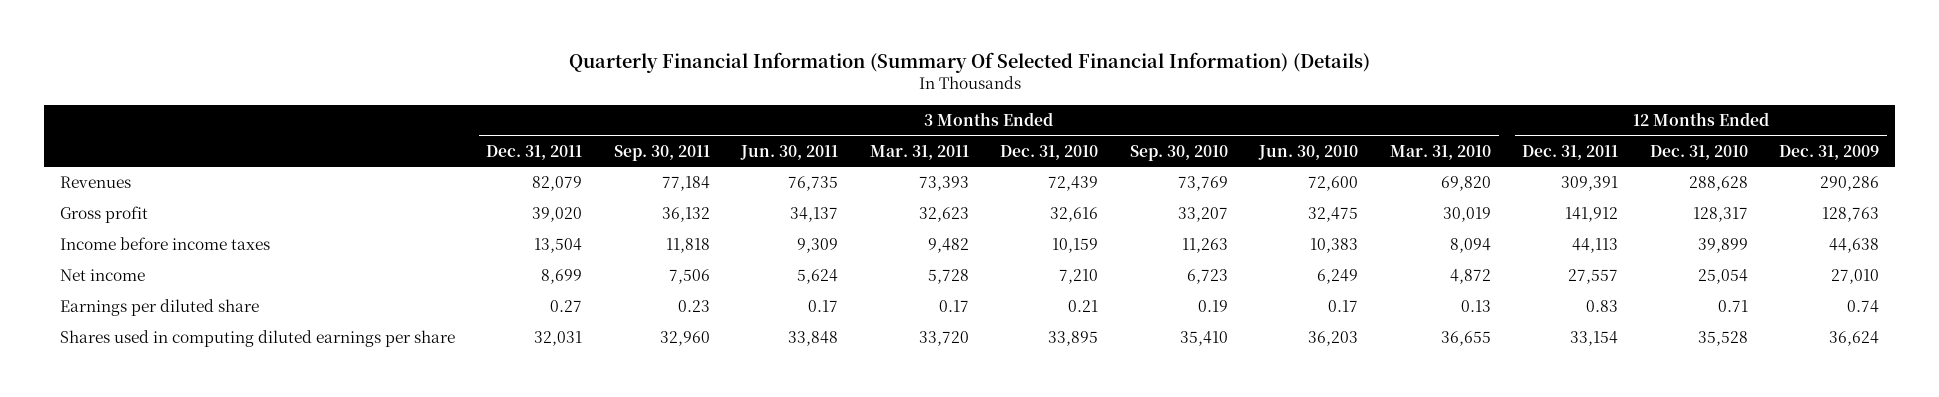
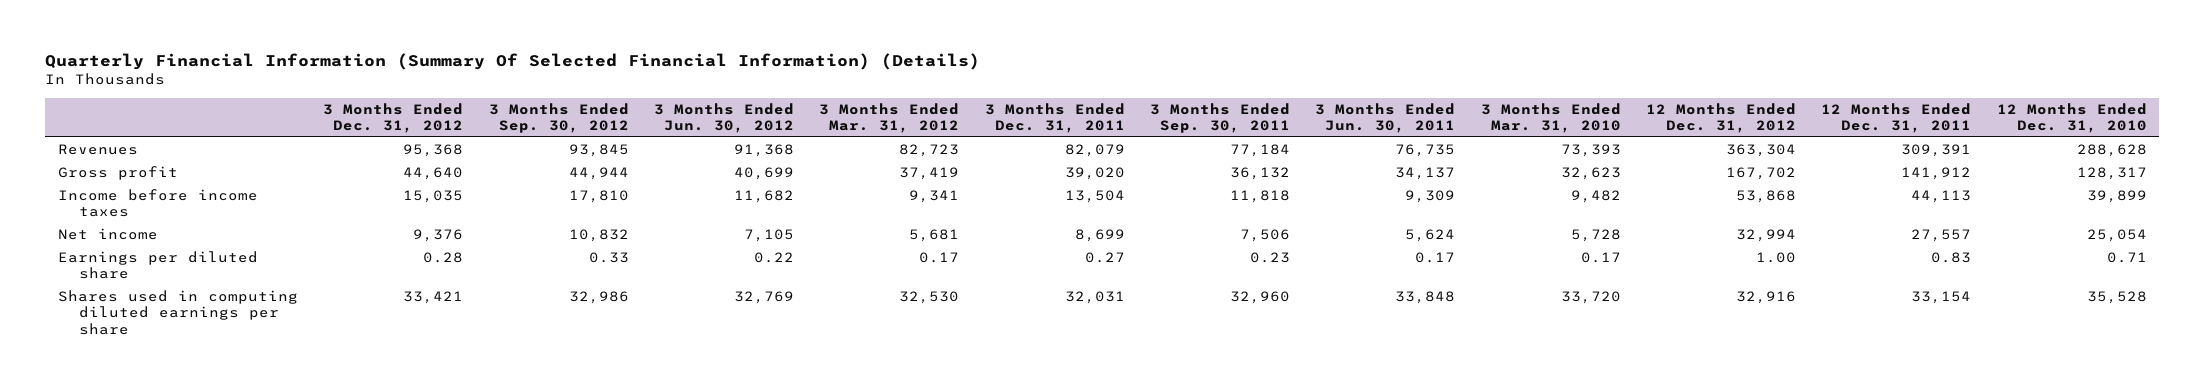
- | 3 Months Ended Dec. 31, 2011 | 3 Months Ended Sep. 30, 2011 | 3 Months Ended Jun. 30, 2011 | 3 Months Ended Mar. 31, 2011 | 3 Months Ended Dec. 31, 2010 | 3 Months Ended Sep. 30, 2010 | 3 Months Ended Jun. 30, 2010 | 3 Months Ended Mar. 31, 2010 | 12 Months Ended Dec. 31, 2011 | 12 Months Ended Dec. 31, 2010 | 12 Months Ended Dec. 31, 2009
+ | 3 Months Ended Dec. 31, 2012 | 3 Months Ended Sep. 30, 2012 | 3 Months Ended Jun. 30, 2012 | 3 Months Ended Mar. 31, 2012 | 3 Months Ended Dec. 31, 2011 | 3 Months Ended Sep. 30, 2011 | 3 Months Ended Jun. 30, 2011 | 3 Months Ended Mar. 31, 2010 | 12 Months Ended Dec. 31, 2012 | 12 Months Ended Dec. 31, 2011 | 12 Months Ended Dec. 31, 2010
- Revenues | 82,079 | 77,184 | 76,735 | 73,393 | 72,439 | 73,769 | 72,600 | 69,820 | 309,391 | 288,628 | 290,286
- Gross profit | 39,020 | 36,132 | 34,137 | 32,623 | 32,616 | 33,207 | 32,475 | 30,019 | 141,912 | 128,317 | 128,763
- Income before income taxes | 13,504 | 11,818 | 9,309 | 9,482 | 10,159 | 11,263 | 10,383 | 8,094 | 44,113 | 39,899 | 44,638
- Net income | 8,699 | 7,506 | 5,624 | 5,728 | 7,210 | 6,723 | 6,249 | 4,872 | 27,557 | 25,054 | 27,010
- Earnings per diluted share | 0.27 | 0.23 | 0.17 | 0.17 | 0.21 | 0.19 | 0.17 | 0.13 | 0.83 | 0.71 | 0.74
- Shares used in computing diluted earnings per share | 32,031 | 32,960 | 33,848 | 33,720 | 33,895 | 35,410 | 36,203 | 36,655 | 33,154 | 35,528 | 36,624
+ Revenues | 95,368 | 93,845 | 91,368 | 82,723 | 82,079 | 77,184 | 76,735 | 73,393 | 363,304 | 309,391 | 288,628
+ Gross profit | 44,640 | 44,944 | 40,699 | 37,419 | 39,020 | 36,132 | 34,137 | 32,623 | 167,702 | 141,912 | 128,317
+ Income before income taxes | 15,035 | 17,810 | 11,682 | 9,341 | 13,504 | 11,818 | 9,309 | 9,482 | 53,868 | 44,113 | 39,899
+ Net income | 9,376 | 10,832 | 7,105 | 5,681 | 8,699 | 7,506 | 5,624 | 5,728 | 32,994 | 27,557 | 25,054
+ Earnings per diluted share | 0.28 | 0.33 | 0.22 | 0.17 | 0.27 | 0.23 | 0.17 | 0.17 | 1.00 | 0.83 | 0.71
+ Shares used in computing diluted earnings per share | 33,421 | 32,986 | 32,769 | 32,530 | 32,031 | 32,960 | 33,848 | 33,720 | 32,916 | 33,154 | 35,528

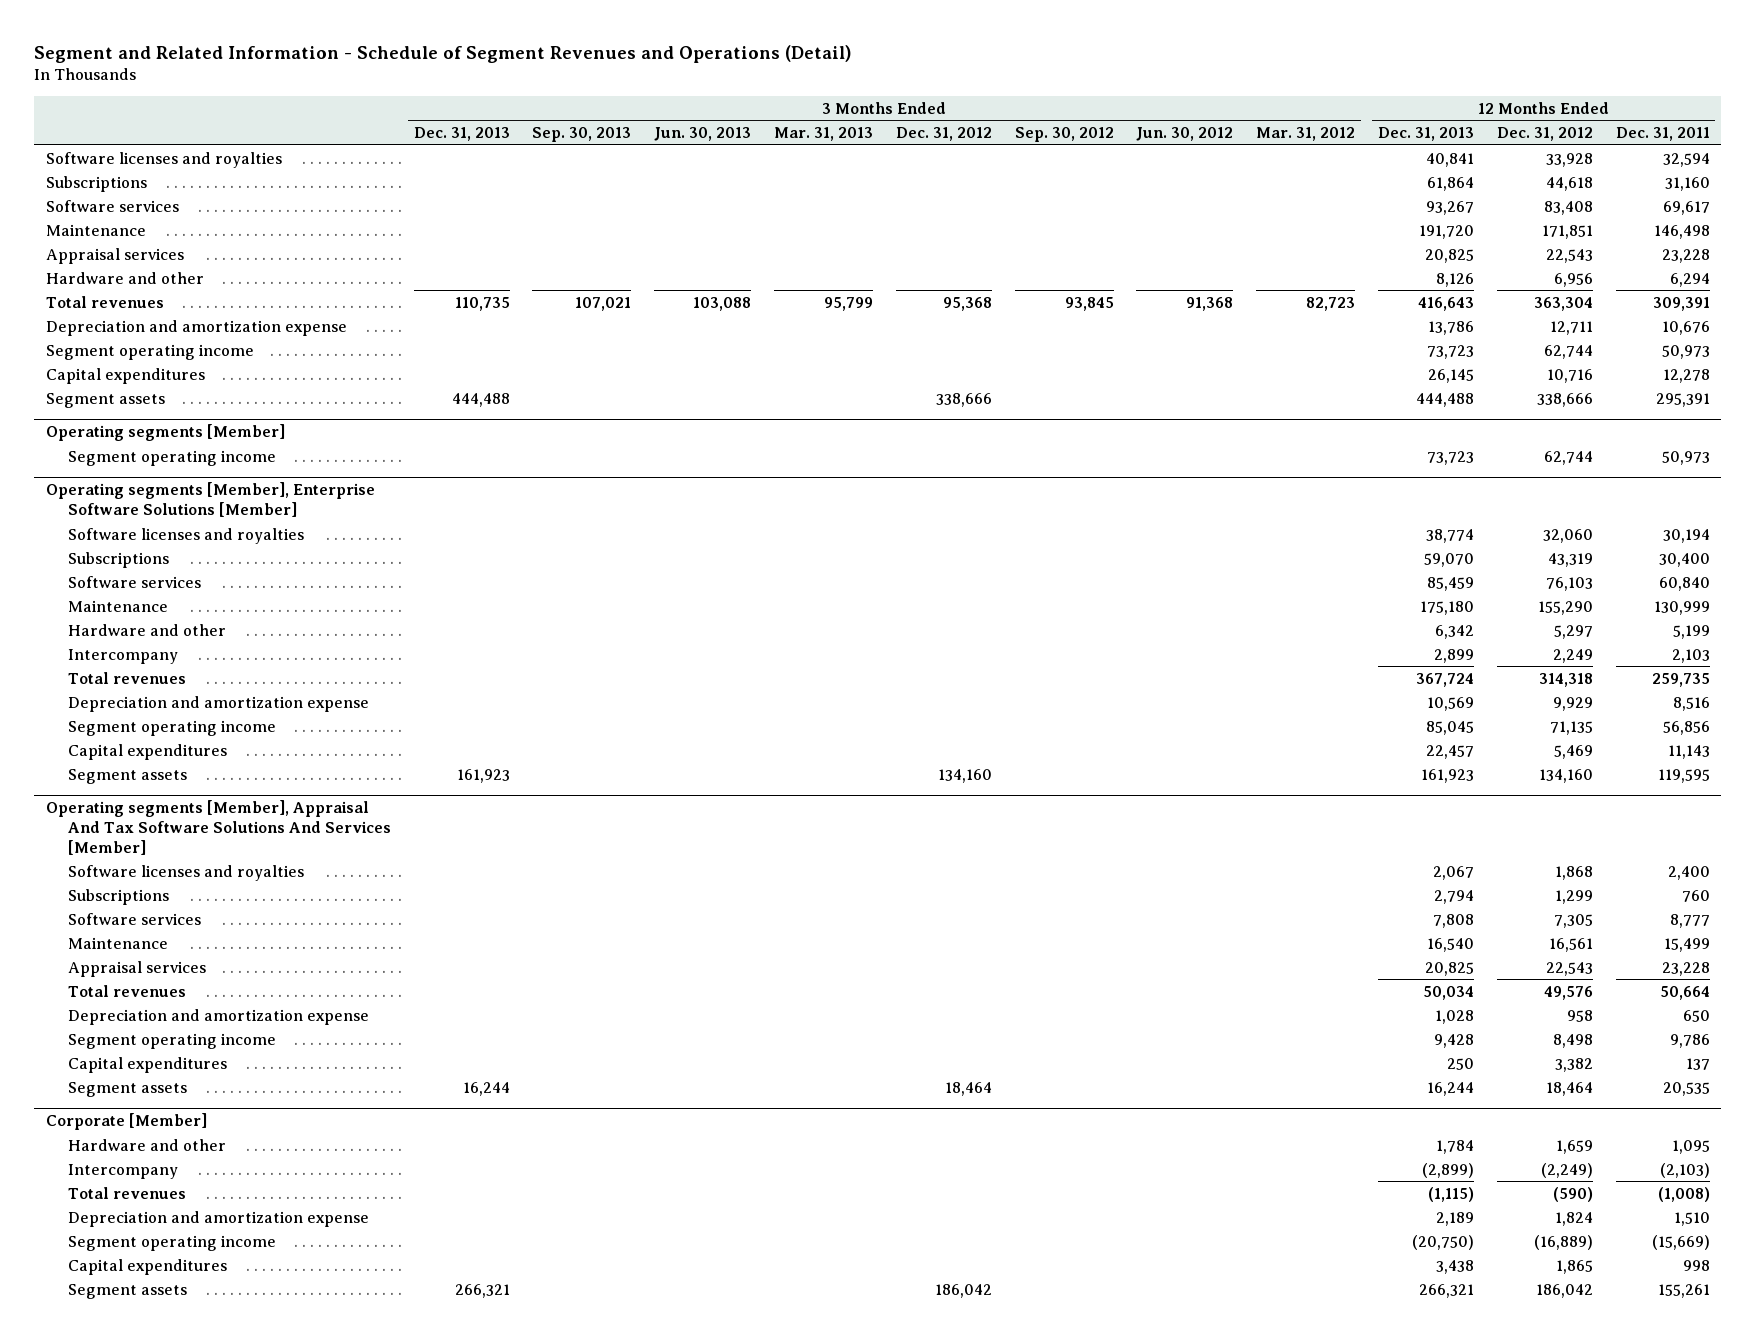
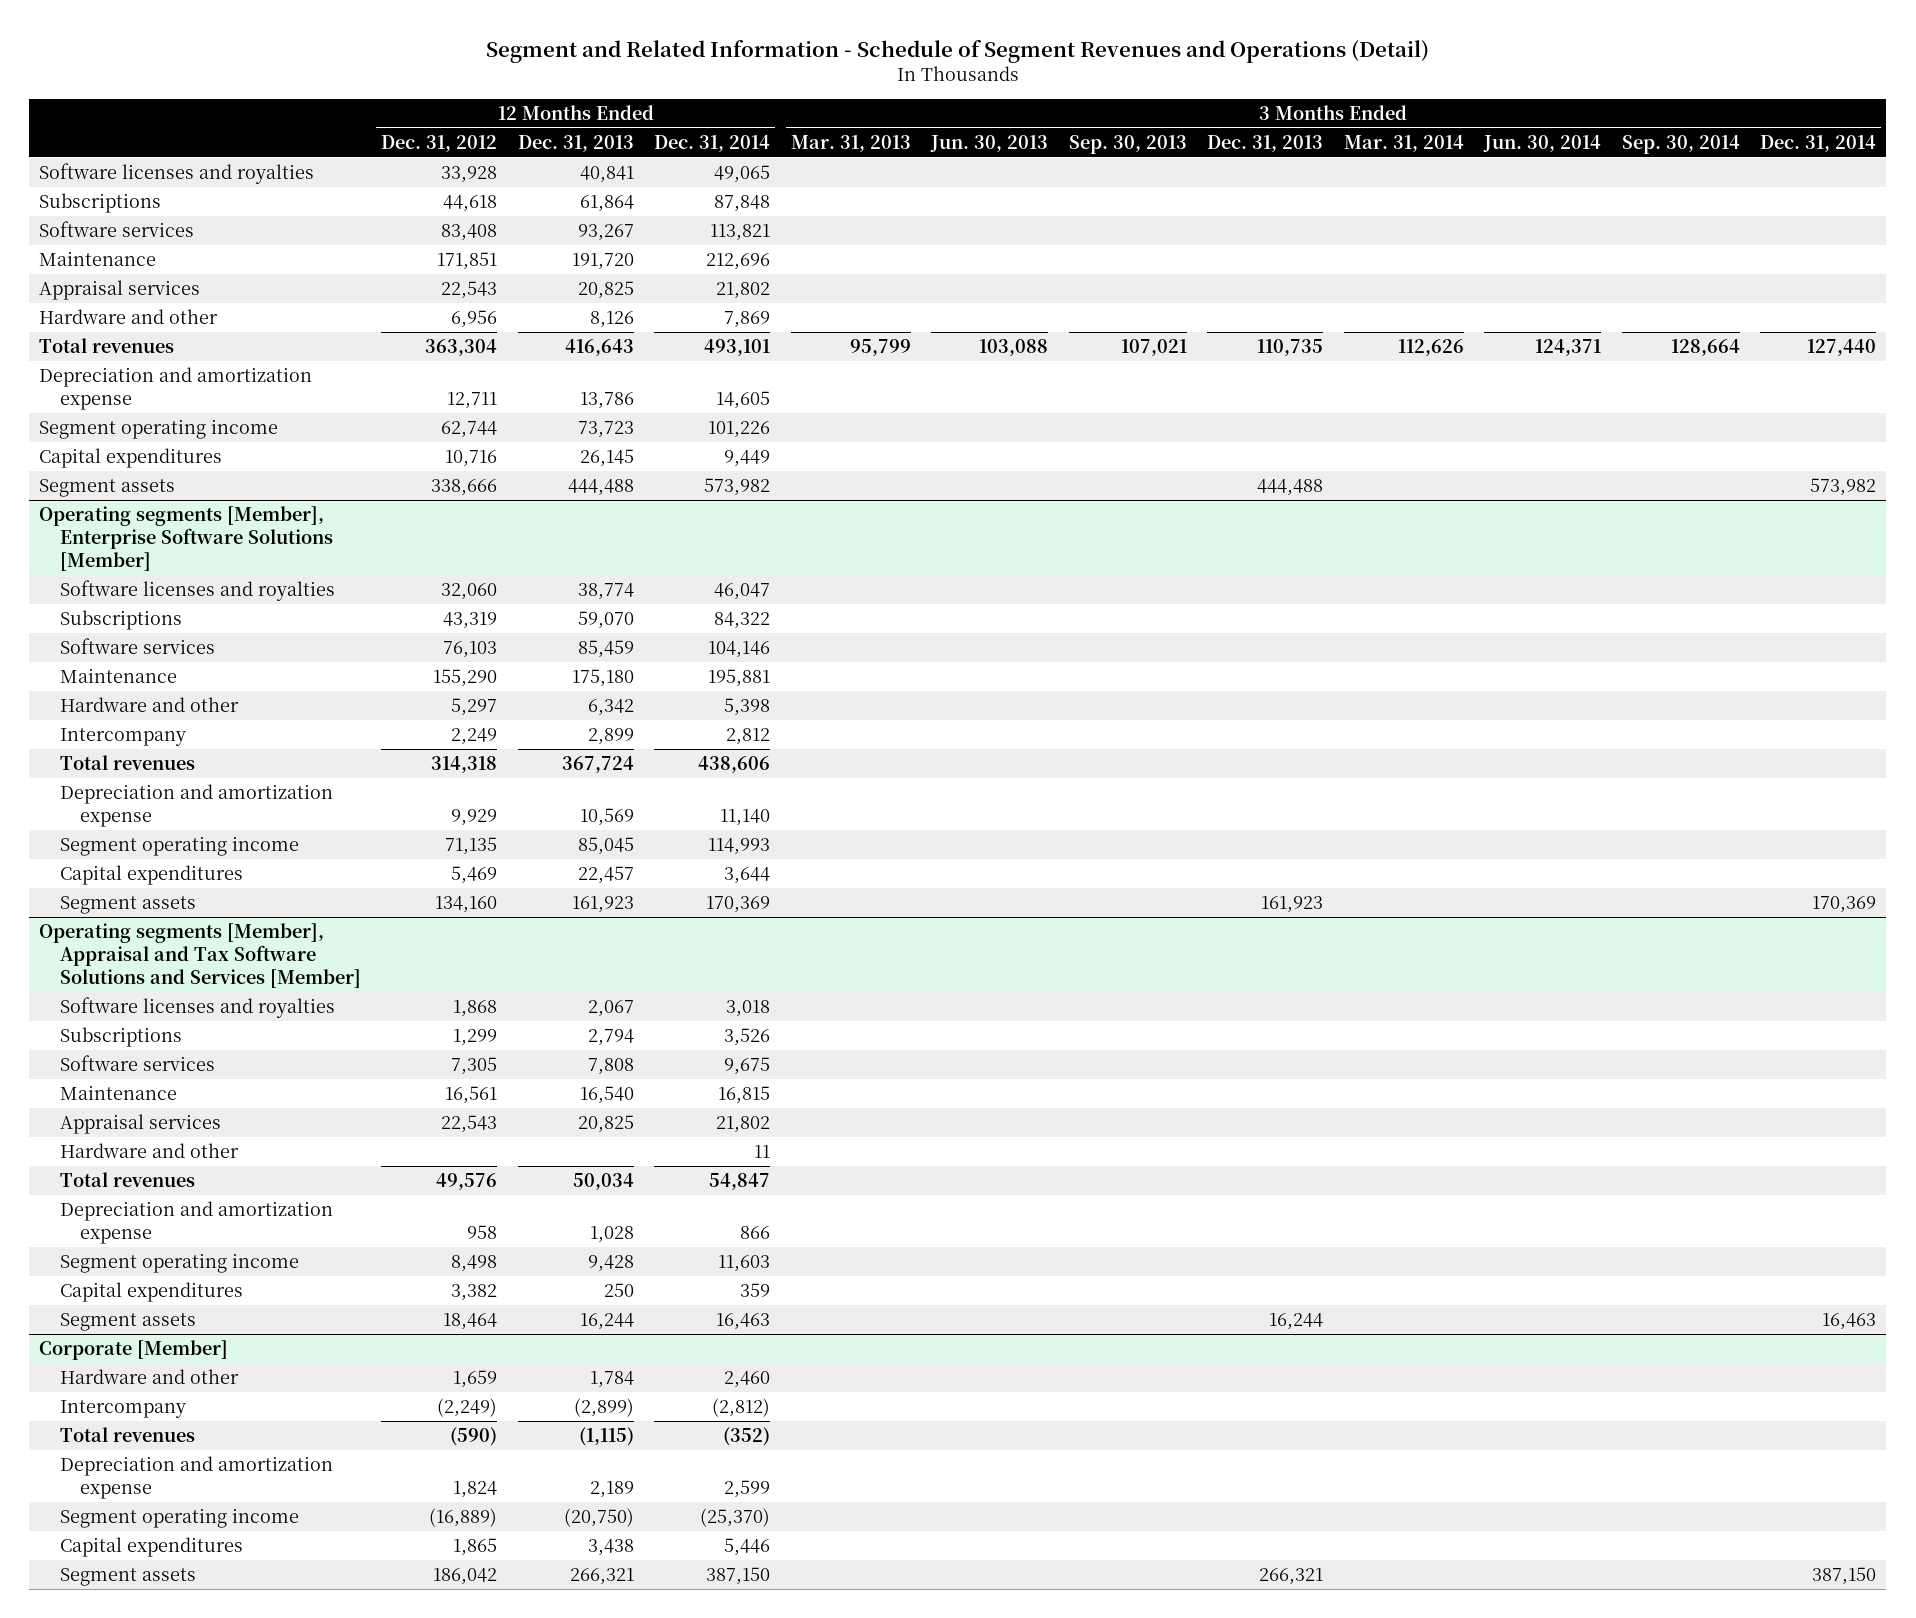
- | 3 Months Ended Dec. 31, 2013 | 3 Months Ended Sep. 30, 2013 | 3 Months Ended Jun. 30, 2013 | 3 Months Ended Mar. 31, 2013 | 3 Months Ended Dec. 31, 2012 | 3 Months Ended Sep. 30, 2012 | 3 Months Ended Jun. 30, 2012 | 3 Months Ended Mar. 31, 2012 | 12 Months Ended Dec. 31, 2013 | 12 Months Ended Dec. 31, 2012 | 12 Months Ended Dec. 31, 2011
+ | 12 Months Ended Dec. 31, 2012 | 12 Months Ended Dec. 31, 2013 | 12 Months Ended Dec. 31, 2014 | 3 Months Ended Mar. 31, 2013 | 3 Months Ended Jun. 30, 2013 | 3 Months Ended Sep. 30, 2013 | 3 Months Ended Dec. 31, 2013 | 3 Months Ended Mar. 31, 2014 | 3 Months Ended Jun. 30, 2014 | 3 Months Ended Sep. 30, 2014 | 3 Months Ended Dec. 31, 2014
- Operating segments [Member]
- Segment operating income | | | | | | | | | 73,723 | 62,744 | 50,973
- Operating segments [Member], Appraisal And Tax Software Solutions And Services [Member]
+ Operating segments [Member], Appraisal and Tax Software Solutions and Services [Member]
+ Hardware and other | | | 11 | | | | | | | |

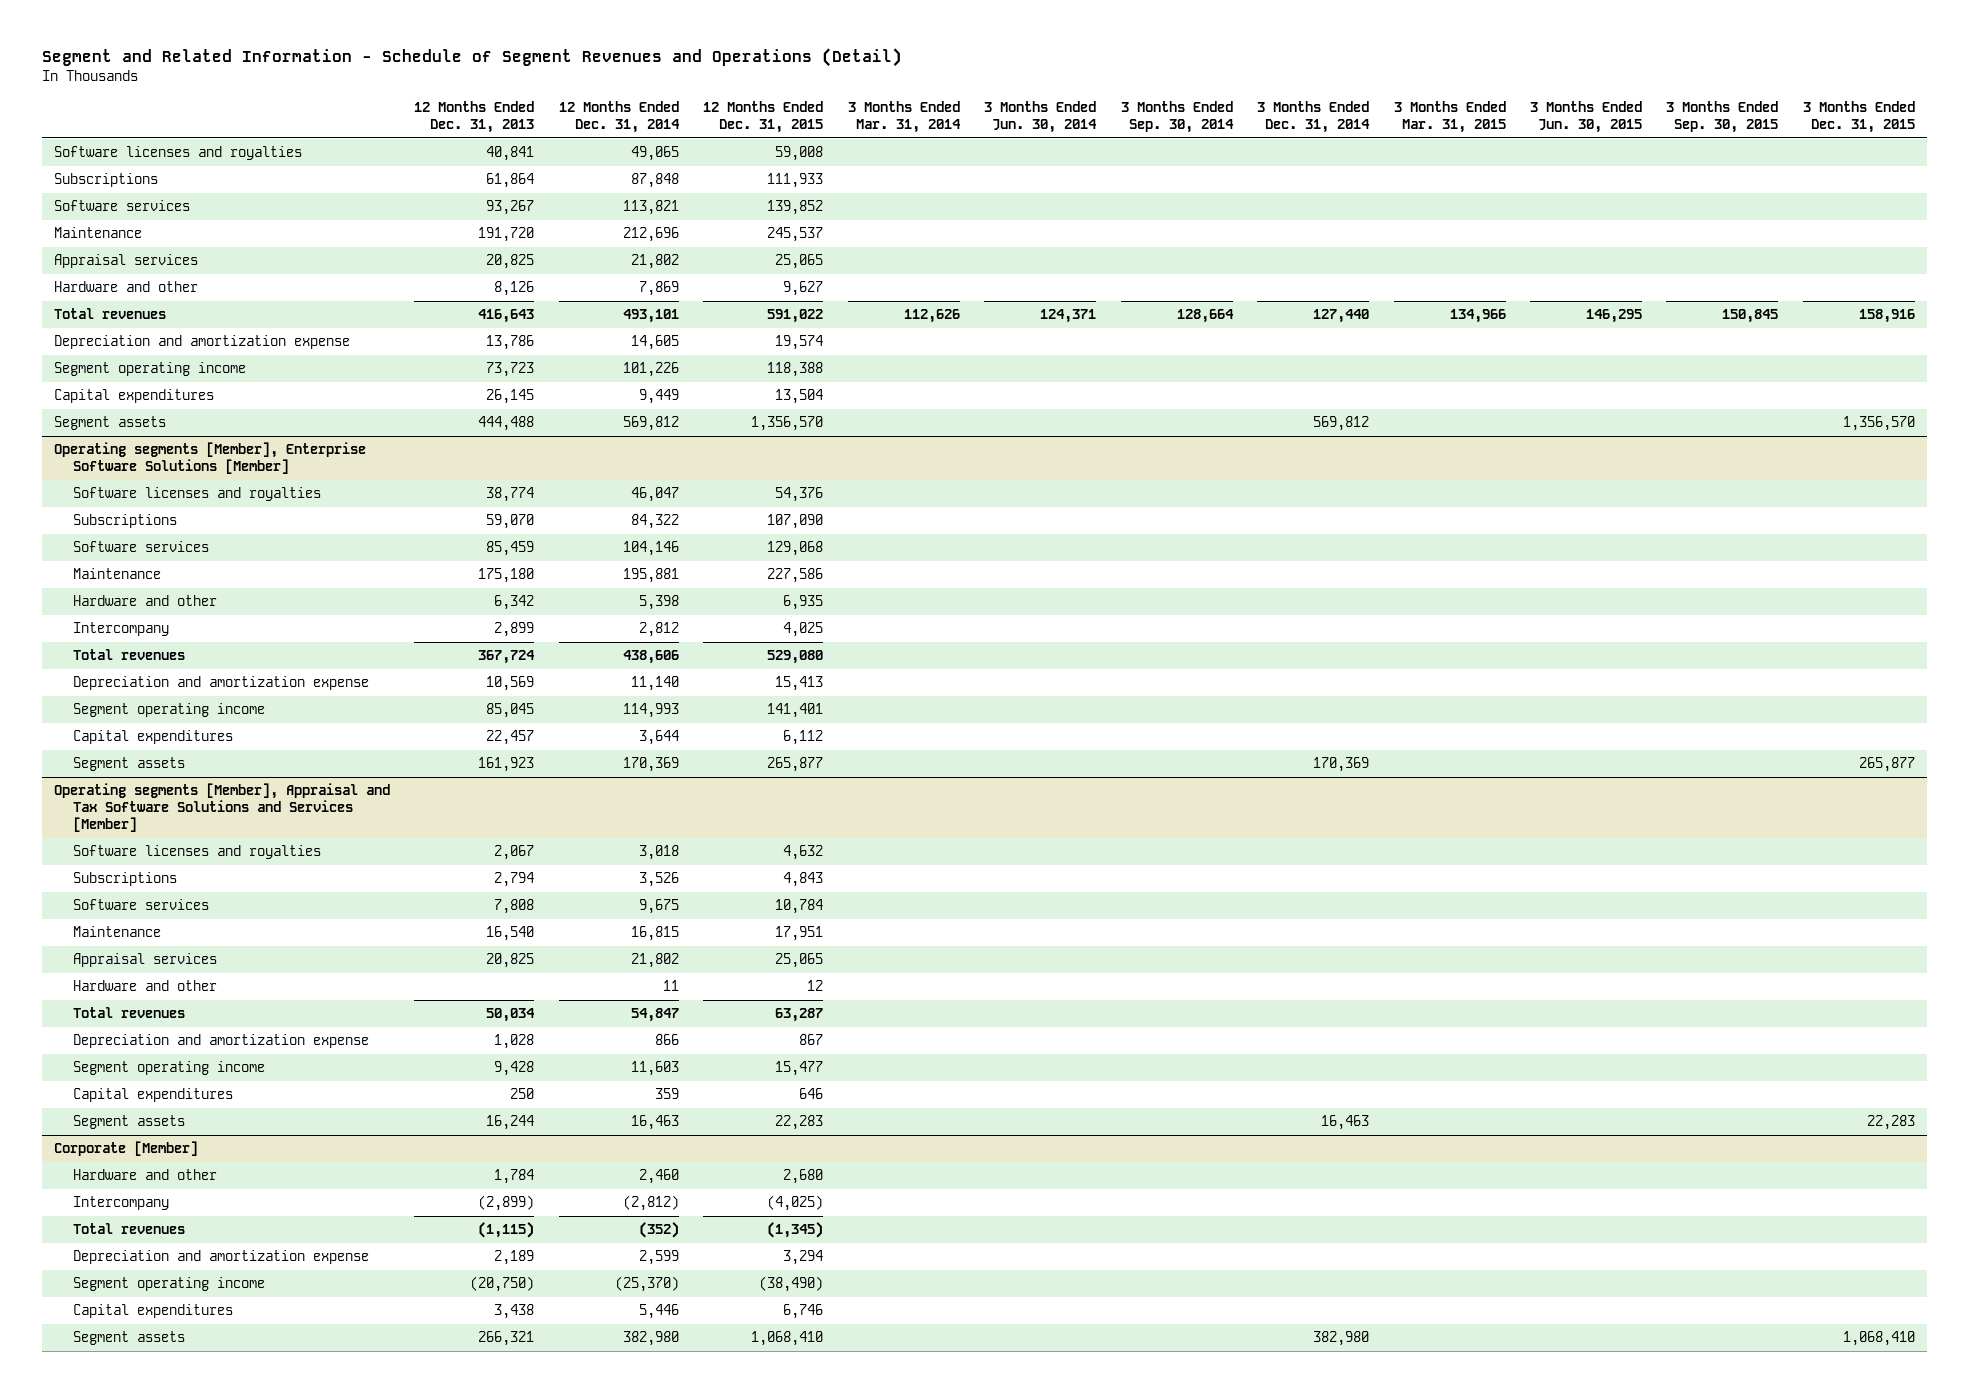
- | 12 Months Ended Dec. 31, 2012 | 12 Months Ended Dec. 31, 2013 | 12 Months Ended Dec. 31, 2014 | 3 Months Ended Mar. 31, 2013 | 3 Months Ended Jun. 30, 2013 | 3 Months Ended Sep. 30, 2013 | 3 Months Ended Dec. 31, 2013 | 3 Months Ended Mar. 31, 2014 | 3 Months Ended Jun. 30, 2014 | 3 Months Ended Sep. 30, 2014 | 3 Months Ended Dec. 31, 2014
+ | 12 Months Ended Dec. 31, 2013 | 12 Months Ended Dec. 31, 2014 | 12 Months Ended Dec. 31, 2015 | 3 Months Ended Mar. 31, 2014 | 3 Months Ended Jun. 30, 2014 | 3 Months Ended Sep. 30, 2014 | 3 Months Ended Dec. 31, 2014 | 3 Months Ended Mar. 31, 2015 | 3 Months Ended Jun. 30, 2015 | 3 Months Ended Sep. 30, 2015 | 3 Months Ended Dec. 31, 2015
- Segment assets | 338,666 | 444,488 | 573,982 | | | | 444,488 | | | | 573,982
+ Segment assets | 444,488 | 569,812 | 1,356,570 | | | | 569,812 | | | | 1,356,570
@ Corporate [Member]
- Segment assets | 186,042 | 266,321 | 387,150 | | | | 266,321 | | | | 387,150
+ Segment assets | 266,321 | 382,980 | 1,068,410 | | | | 382,980 | | | | 1,068,410

